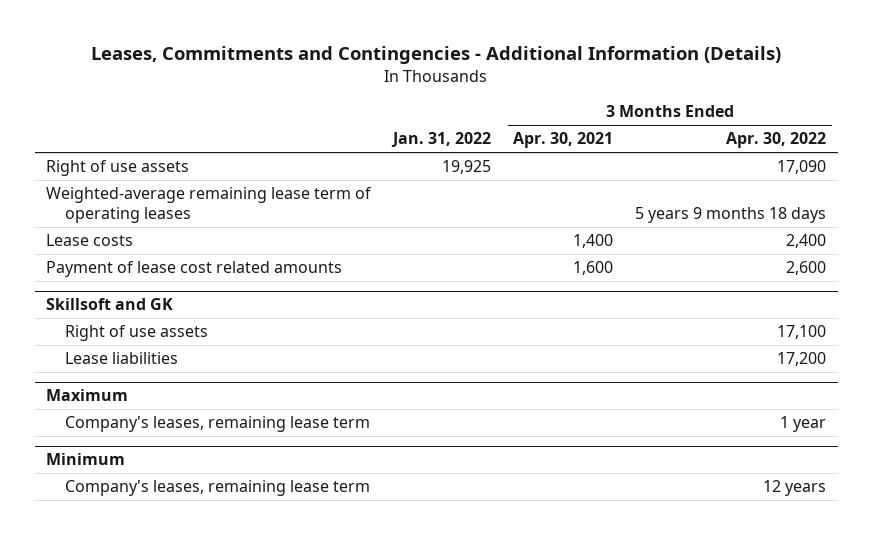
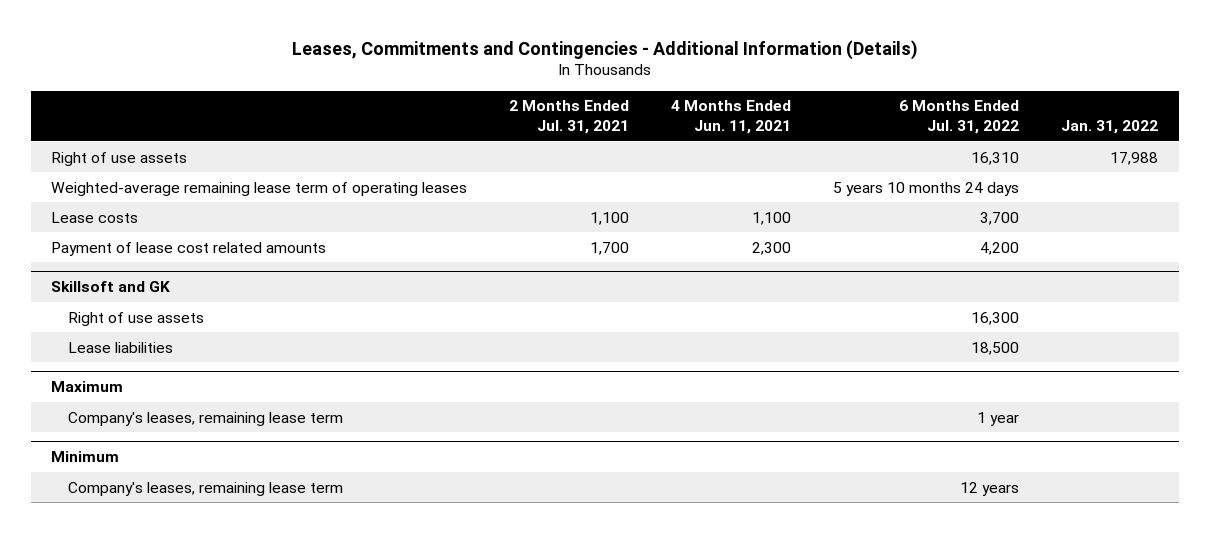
- | Jan. 31, 2022 | 3 Months Ended Apr. 30, 2021 | 3 Months Ended Apr. 30, 2022
+ | 2 Months Ended Jul. 31, 2021 | 4 Months Ended Jun. 11, 2021 | 6 Months Ended Jul. 31, 2022 | Jan. 31, 2022
- Right of use assets | 19,925 | | 17,090
+ Right of use assets | | | 16,310 | 17,988

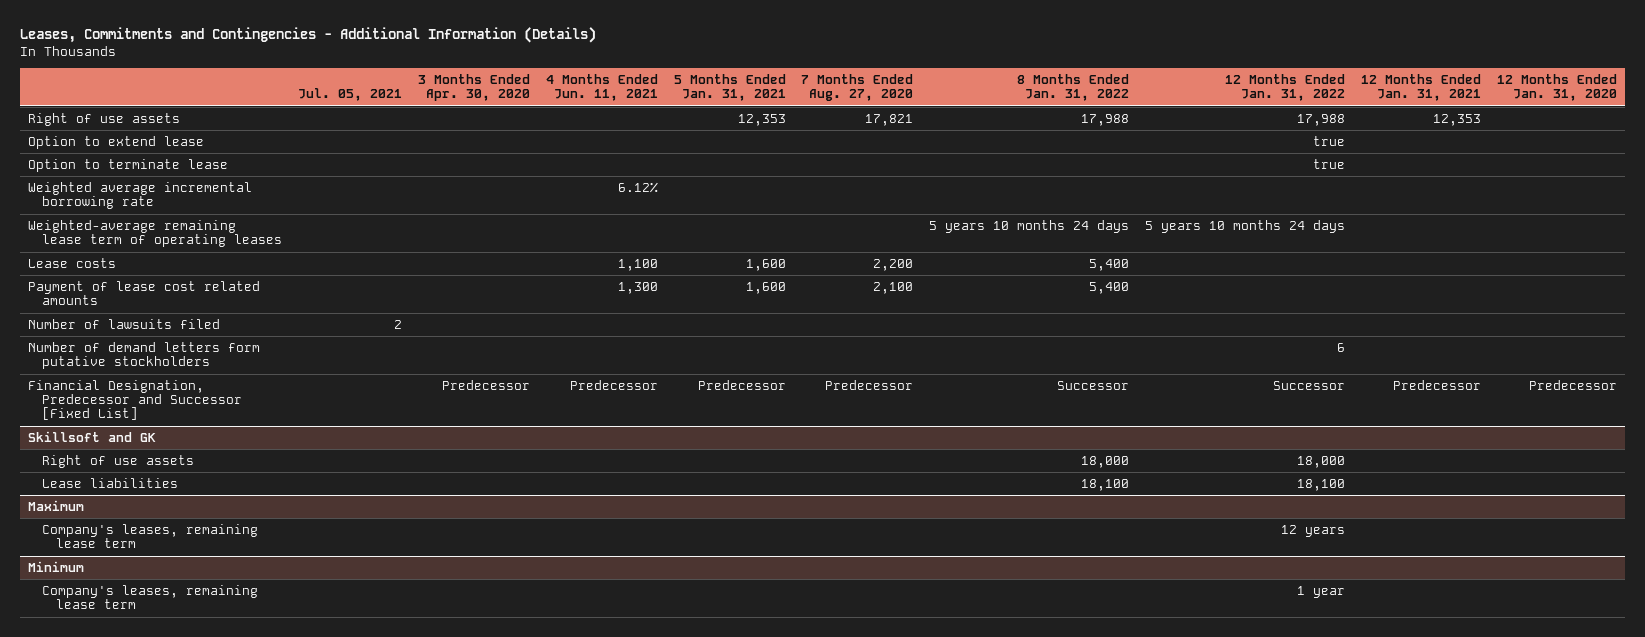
- | 2 Months Ended Jul. 31, 2021 | 4 Months Ended Jun. 11, 2021 | 6 Months Ended Jul. 31, 2022 | Jan. 31, 2022
+ | Jul. 05, 2021 | 3 Months Ended Apr. 30, 2020 | 4 Months Ended Jun. 11, 2021 | 5 Months Ended Jan. 31, 2021 | 7 Months Ended Aug. 27, 2020 | 8 Months Ended Jan. 31, 2022 | 12 Months Ended Jan. 31, 2022 | 12 Months Ended Jan. 31, 2021 | 12 Months Ended Jan. 31, 2020
+ Option to extend lease | | | | | | | true | |
+ Option to terminate lease | | | | | | | true | |
+ Weighted average incremental borrowing rate | | | 6.12% | | | | | |
- Payment of lease cost related amounts | 1,700 | 2,300 | 4,200 |
+ Payment of lease cost related amounts | | | 1,300 | 1,600 | 2,100 | 5,400 | | |
+ Number of lawsuits filed | 2 | | | | | | | |
+ Number of demand letters form putative stockholders | | | | | | | 6 | |
+ Financial Designation, Predecessor and Successor [Fixed List] | | Predecessor | Predecessor | Predecessor | Predecessor | Successor | Successor | Predecessor | Predecessor

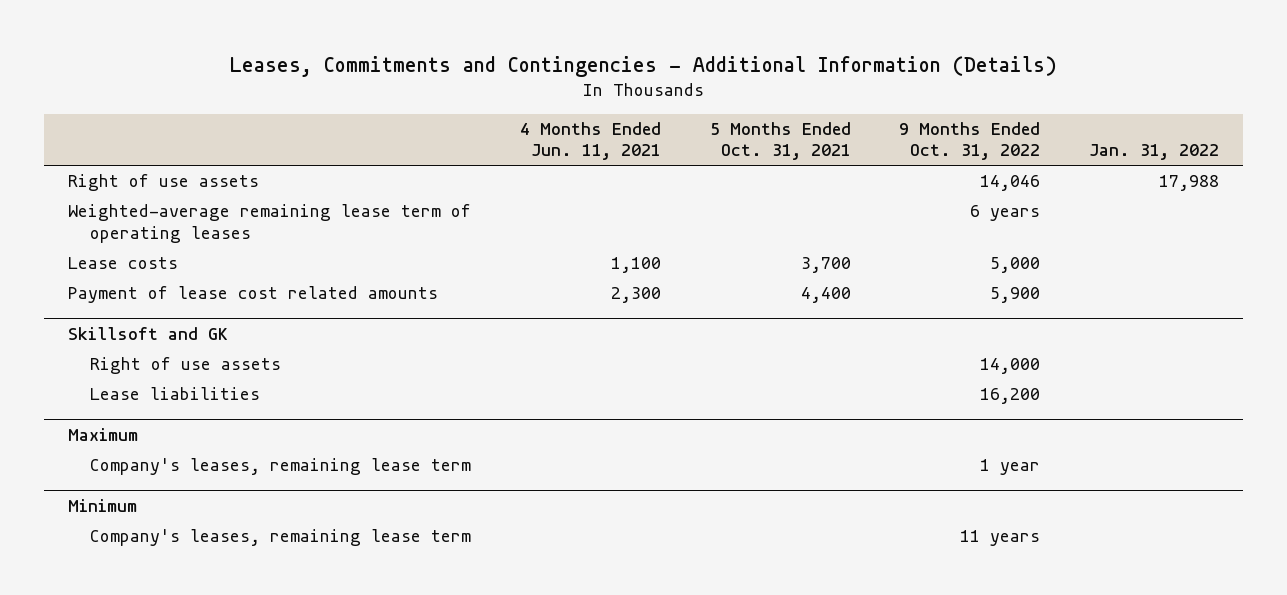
- | Jul. 05, 2021 | 3 Months Ended Apr. 30, 2020 | 4 Months Ended Jun. 11, 2021 | 5 Months Ended Jan. 31, 2021 | 7 Months Ended Aug. 27, 2020 | 8 Months Ended Jan. 31, 2022 | 12 Months Ended Jan. 31, 2022 | 12 Months Ended Jan. 31, 2021 | 12 Months Ended Jan. 31, 2020
+ | 4 Months Ended Jun. 11, 2021 | 5 Months Ended Oct. 31, 2021 | 9 Months Ended Oct. 31, 2022 | Jan. 31, 2022
- Option to extend lease | | | | | | | true | |
- Option to terminate lease | | | | | | | true | |
- Weighted average incremental borrowing rate | | | 6.12% | | | | | |
- Payment of lease cost related amounts | | | 1,300 | 1,600 | 2,100 | 5,400 | | |
- Number of lawsuits filed | 2 | | | | | | | |
- Number of demand letters form putative stockholders | | | | | | | 6 | |
- Financial Designation, Predecessor and Successor [Fixed List] | | Predecessor | Predecessor | Predecessor | Predecessor | Successor | Successor | Predecessor | Predecessor
+ Payment of lease cost related amounts | 2,300 | 4,400 | 5,900 |

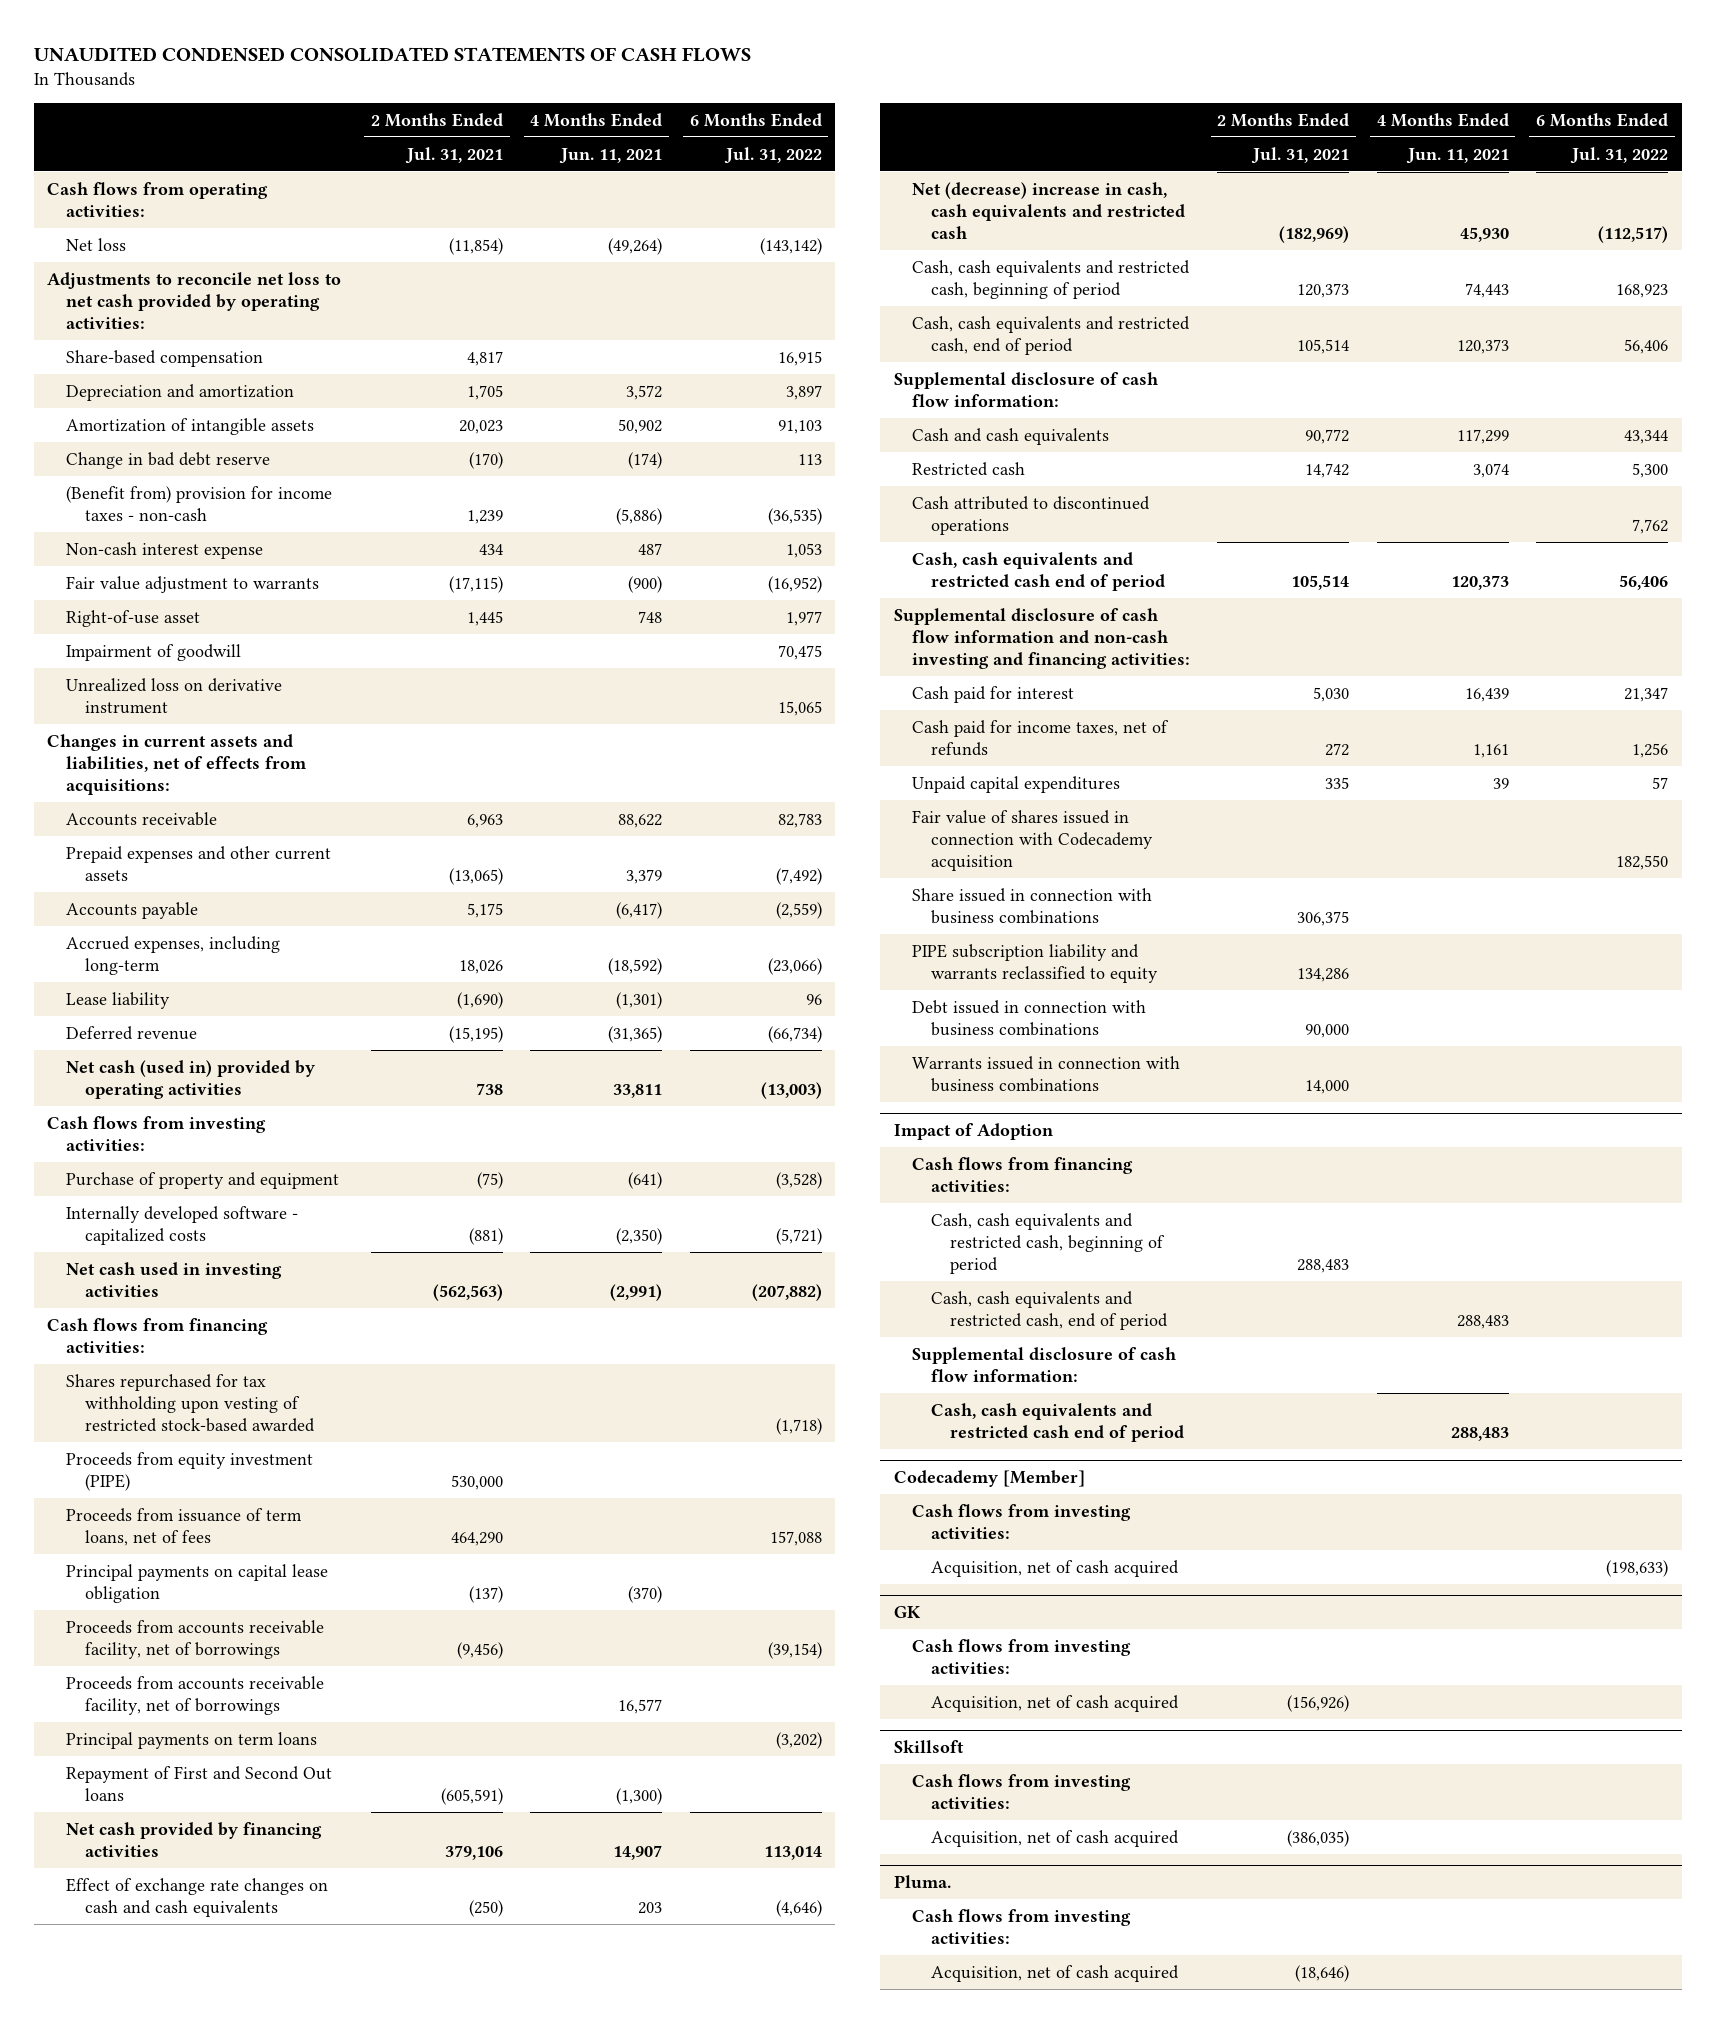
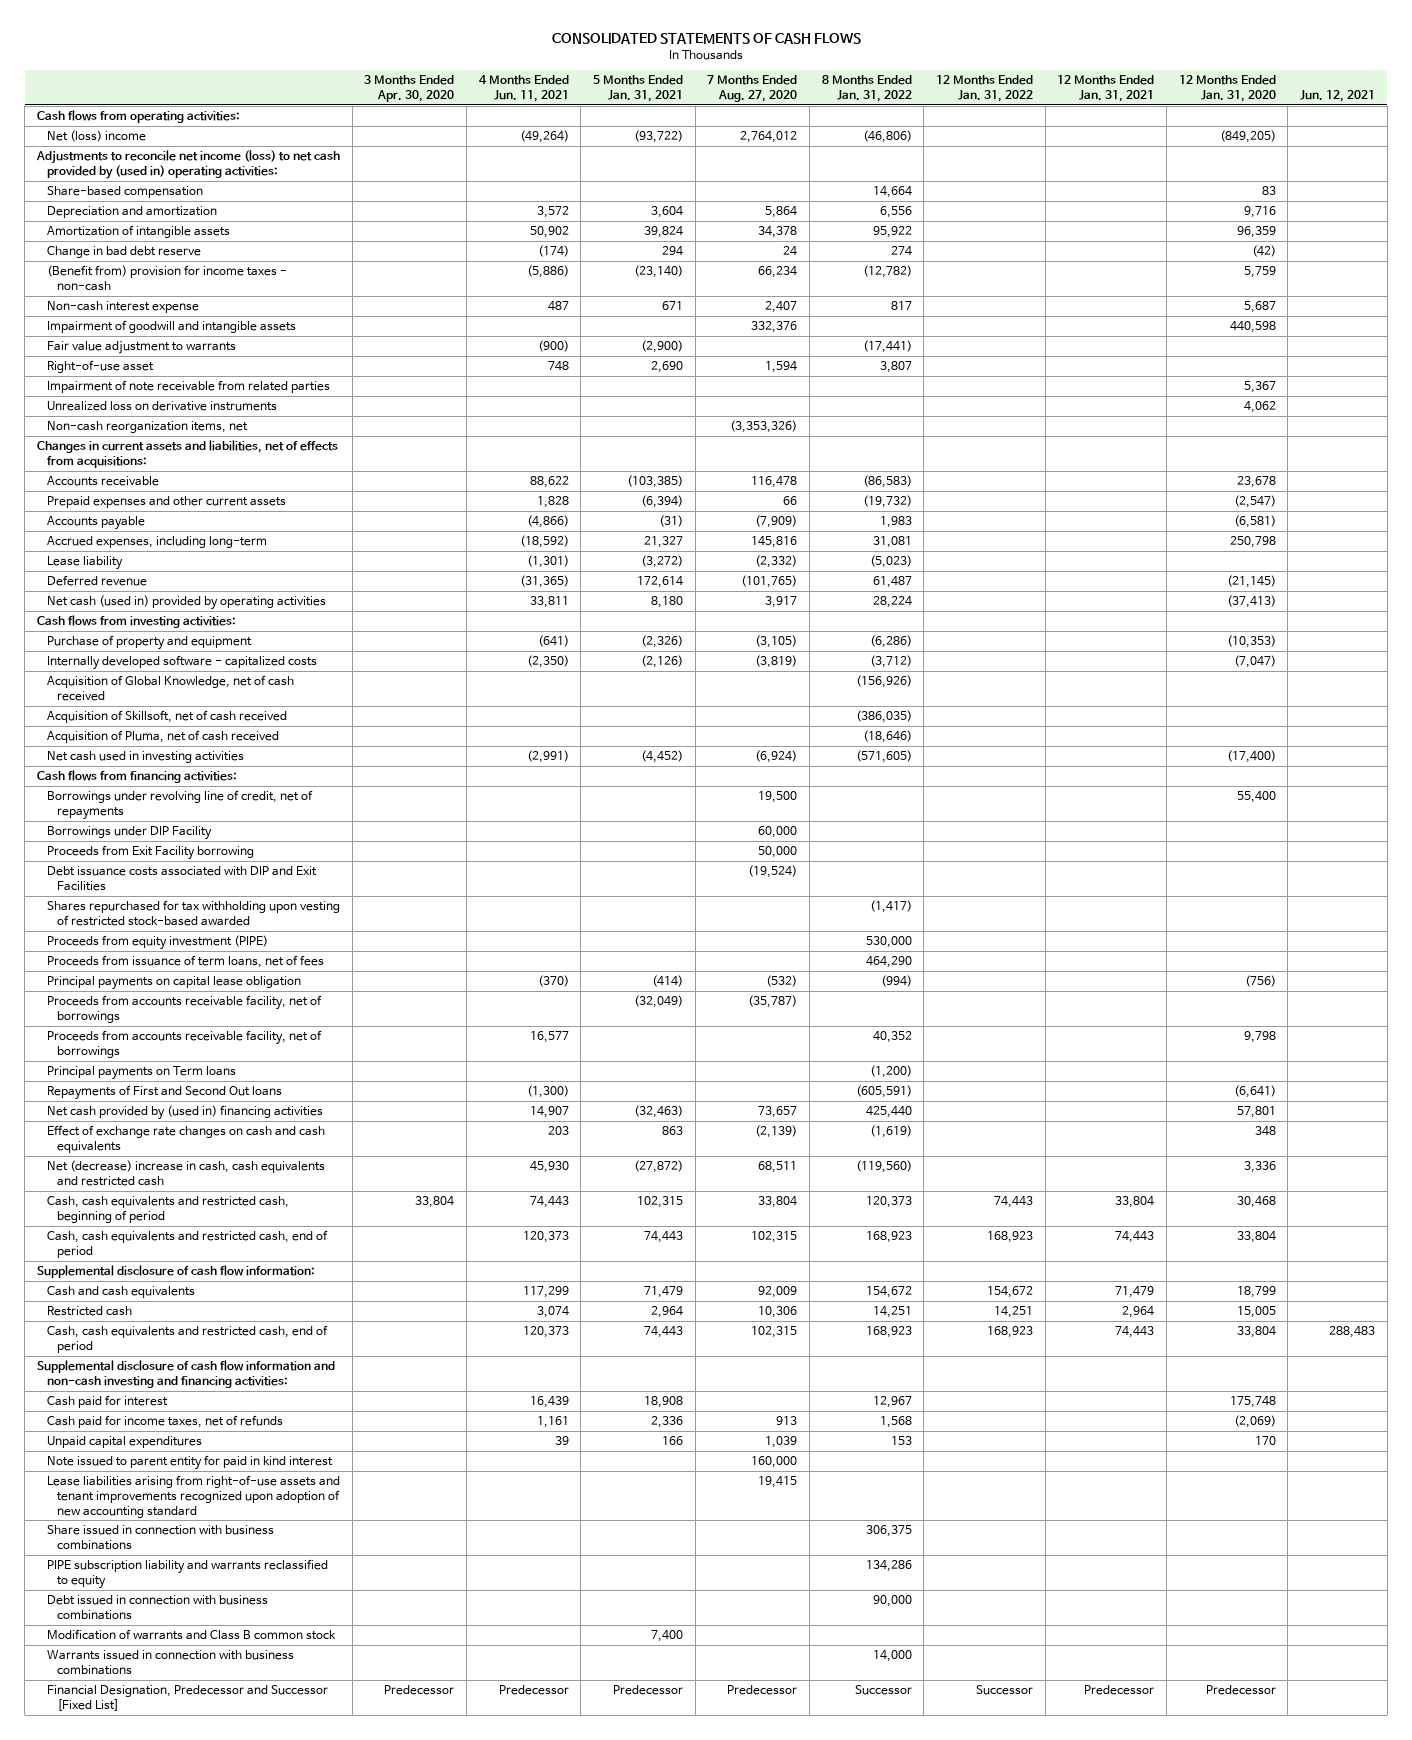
- UNAUDITED CONDENSED CONSOLIDATED STATEMENTS OF CASH FLOWS
+ CONSOLIDATED STATEMENTS OF CASH FLOWS
- | 2 Months Ended Jul. 31, 2021 | 4 Months Ended Jun. 11, 2021 | 6 Months Ended Jul. 31, 2022
+ | 3 Months Ended Apr. 30, 2020 | 4 Months Ended Jun. 11, 2021 | 5 Months Ended Jan. 31, 2021 | 7 Months Ended Aug. 27, 2020 | 8 Months Ended Jan. 31, 2022 | 12 Months Ended Jan. 31, 2022 | 12 Months Ended Jan. 31, 2021 | 12 Months Ended Jan. 31, 2020 | Jun. 12, 2021
- Net loss | (11,854) | (49,264) | (143,142)
- Adjustments to reconcile net loss to net cash provided by operating activities:
+ Net (loss) income | | (49,264) | (93,722) | 2,764,012 | (46,806) | | | (849,205) |
+ Adjustments to reconcile net income (loss) to net cash provided by (used in) operating activities:
+ Impairment of goodwill and intangible assets | | | | 332,376 | | | | 440,598 |
- Impairment of goodwill | | | 70,475
- Unrealized loss on derivative instrument | | | 15,065
+ Impairment of note receivable from related parties | | | | | | | | 5,367 |
+ Unrealized loss on derivative instruments | | | | | | | | 4,062 |
+ Non-cash reorganization items, net | | | | (3,353,326) | | | | |
- Prepaid expenses and other current assets | (13,065) | 3,379 | (7,492)
- Accounts payable | 5,175 | (6,417) | (2,559)
+ Prepaid expenses and other current assets | | 1,828 | (6,394) | 66 | (19,732) | | | (2,547) |
+ Accounts payable | | (4,866) | (31) | (7,909) | 1,983 | | | (6,581) |
+ Acquisition of Global Knowledge, net of cash received | | | | | (156,926) | | | |
+ Acquisition of Skillsoft, net of cash received | | | | | (386,035) | | | |
+ Acquisition of Pluma, net of cash received | | | | | (18,646) | | | |
+ Borrowings under revolving line of credit, net of repayments | | | | 19,500 | | | | 55,400 |
+ Borrowings under DIP Facility | | | | 60,000 | | | | |
+ Proceeds from Exit Facility borrowing | | | | 50,000 | | | | |
+ Debt issuance costs associated with DIP and Exit Facilities | | | | (19,524) | | | | |
- Principal payments on term loans | | | (3,202)
- Repayment of First and Second Out loans | (605,591) | (1,300) |
- Net cash provided by financing activities | 379,106 | 14,907 | 113,014
+ Principal payments on Term loans | | | | | (1,200) | | | |
+ Repayments of First and Second Out loans | | (1,300) | | | (605,591) | | | (6,641) |
+ Net cash provided by (used in) financing activities | | 14,907 | (32,463) | 73,657 | 425,440 | | | 57,801 |
- Cash attributed to discontinued operations | | | 7,762
- Cash, cash equivalents and restricted cash end of period | 105,514 | 120,373 | 56,406
+ Cash, cash equivalents and restricted cash, end of period | | 120,373 | 74,443 | 102,315 | 168,923 | 168,923 | 74,443 | 33,804 | 288,483
- Fair value of shares issued in connection with Codecademy acquisition | | | 182,550
+ Note issued to parent entity for paid in kind interest | | | | 160,000 | | | | |
+ Lease liabilities arising from right-of-use assets and tenant improvements recognized upon adoption of new accounting standard | | | | 19,415 | | | | |
+ Modification of warrants and Class B common stock | | | 7,400 | | | | | |
- Impact of Adoption
- Cash flows from financing activities:
- Cash, cash equivalents and restricted cash, beginning of period | 288,483 | |
- Cash, cash equivalents and restricted cash, end of period | | 288,483 |
- Supplemental disclosure of cash flow information:
- Cash, cash equivalents and restricted cash end of period | | 288,483 |
- Codecademy [Member]
- Cash flows from investing activities:
- Acquisition, net of cash acquired | | | (198,633)
- GK
- Cash flows from investing activities:
- Acquisition, net of cash acquired | (156,926) | |
- Skillsoft
- Cash flows from investing activities:
- Acquisition, net of cash acquired | (386,035) | |
- Pluma.
- Cash flows from investing activities:
- Acquisition, net of cash acquired | (18,646) | |
+ Financial Designation, Predecessor and Successor [Fixed List] | Predecessor | Predecessor | Predecessor | Predecessor | Successor | Successor | Predecessor | Predecessor |

